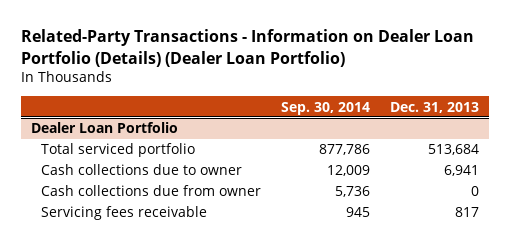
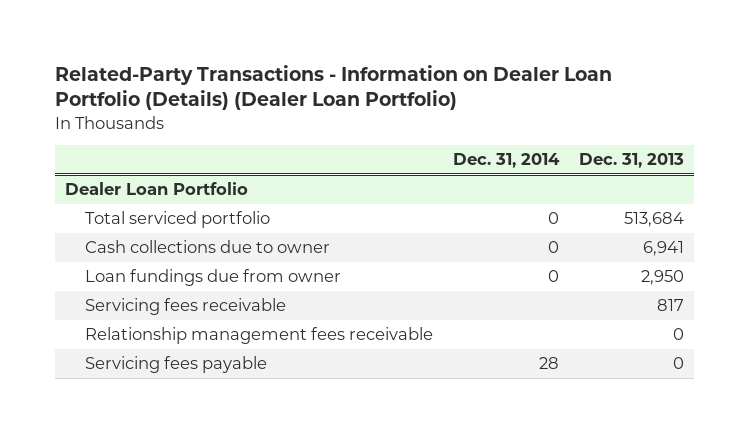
- | Sep. 30, 2014 | Dec. 31, 2013
+ | Dec. 31, 2014 | Dec. 31, 2013
@ Dealer Loan Portfolio
- Cash collections due from owner | 5,736 | 0
+ Loan fundings due from owner | 0 | 2,950
+ Relationship management fees receivable | | 0
+ Servicing fees payable | 28 | 0

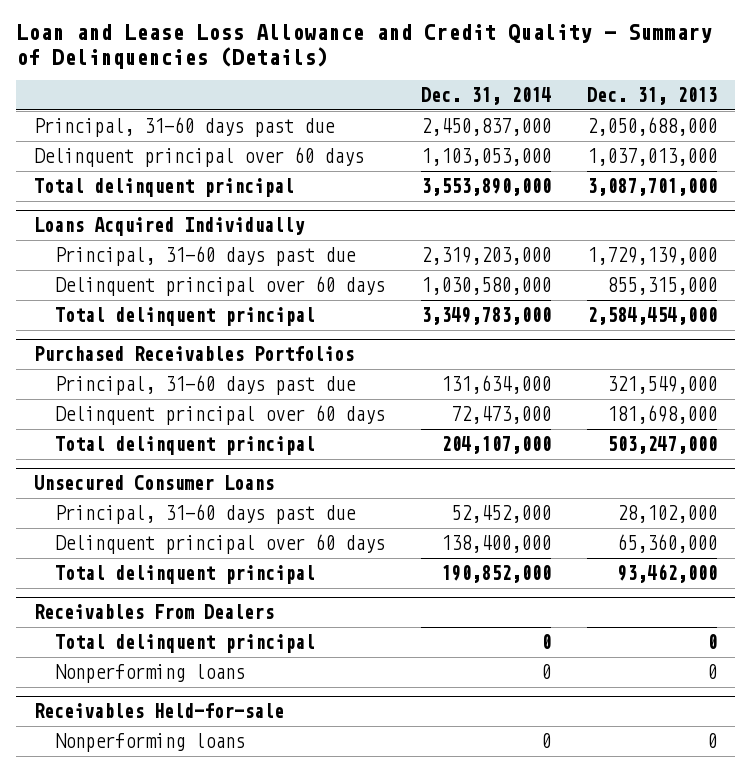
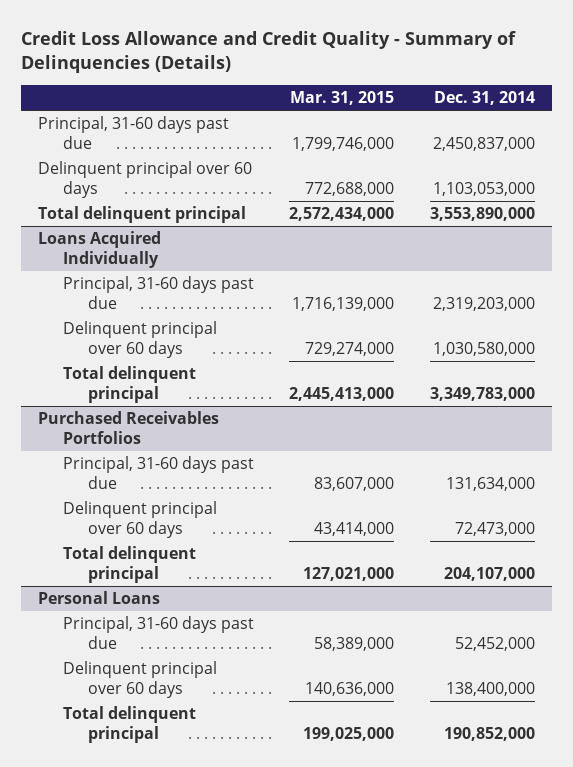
- Loan and Lease Loss Allowance and Credit Quality - Summary of Delinquencies (Details)
+ Credit Loss Allowance and Credit Quality - Summary of Delinquencies (Details)
- | Dec. 31, 2014 | Dec. 31, 2013
+ | Mar. 31, 2015 | Dec. 31, 2014
- Unsecured Consumer Loans
+ Personal Loans
- Receivables From Dealers
- Total delinquent principal | 0 | 0
- Nonperforming loans | 0 | 0
- Receivables Held-for-sale
- Nonperforming loans | 0 | 0

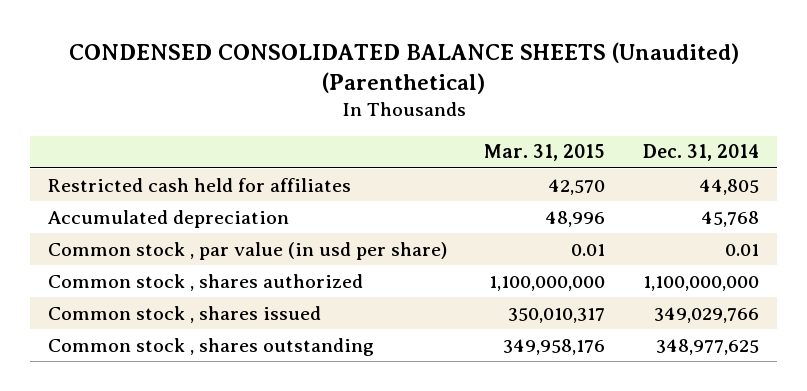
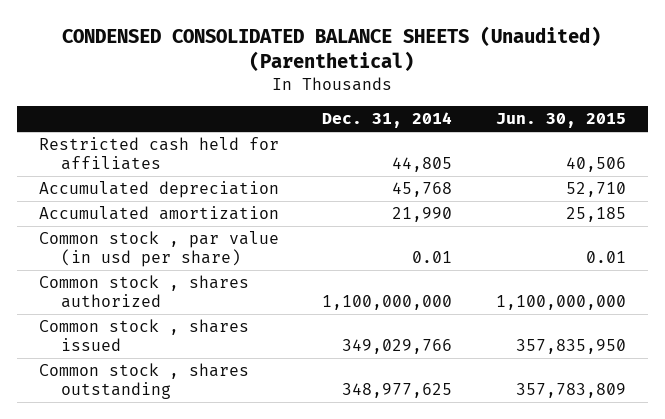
- | Mar. 31, 2015 | Dec. 31, 2014
+ | Dec. 31, 2014 | Jun. 30, 2015
+ Accumulated amortization | 21,990 | 25,185

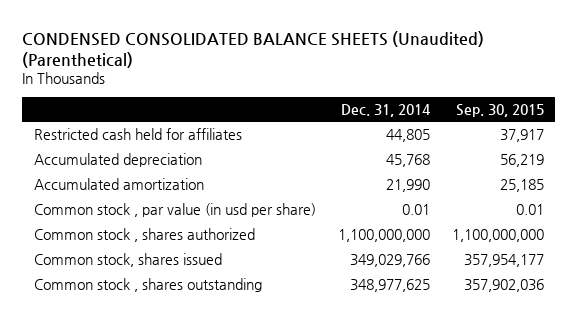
- | Dec. 31, 2014 | Jun. 30, 2015
+ | Dec. 31, 2014 | Sep. 30, 2015
- Common stock , shares issued | 349,029,766 | 357,835,950
+ Common stock, shares issued | 349,029,766 | 357,954,177

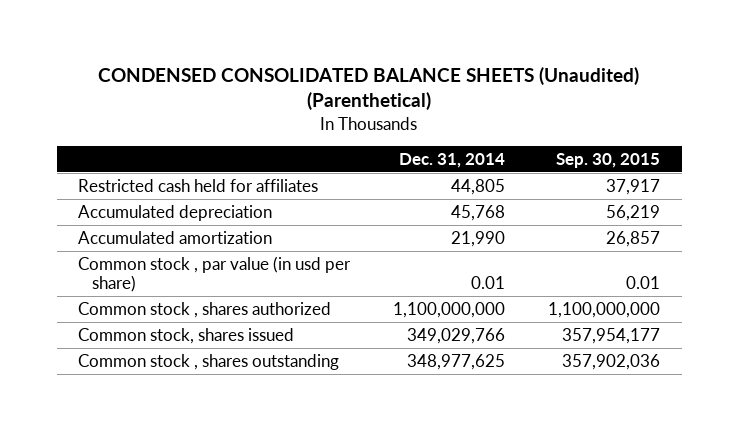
- Accumulated amortization | 21,990 | 25,185
+ Accumulated amortization | 21,990 | 26,857

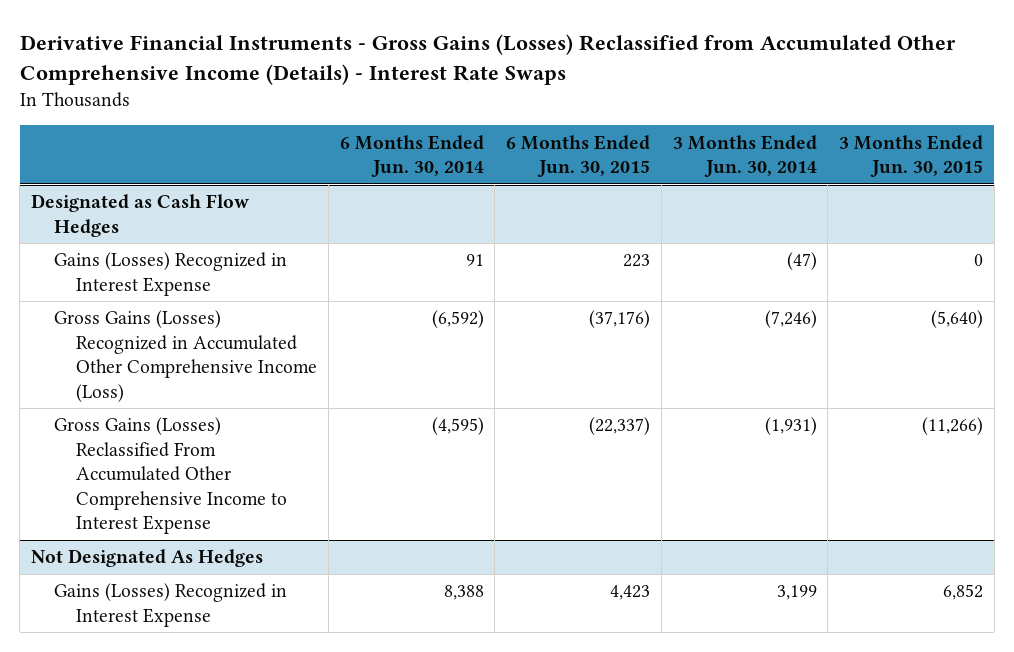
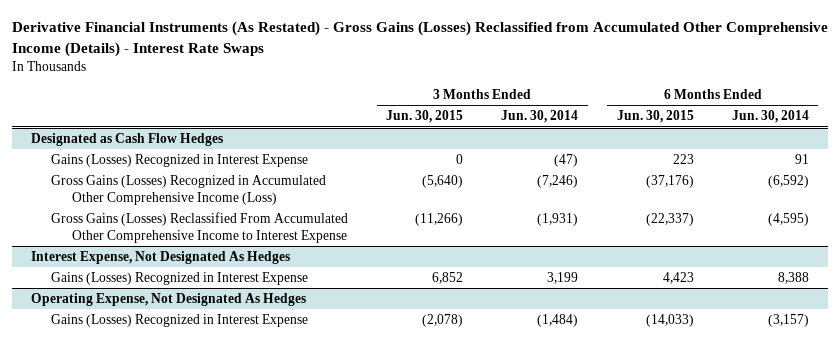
- Derivative Financial Instruments - Gross Gains (Losses) Reclassified from Accumulated Other Comprehensive Income (Details) - Interest Rate Swaps
+ Derivative Financial Instruments (As Restated) - Gross Gains (Losses) Reclassified from Accumulated Other Comprehensive Income (Details) - Interest Rate Swaps
- | 6 Months Ended Jun. 30, 2014 | 6 Months Ended Jun. 30, 2015 | 3 Months Ended Jun. 30, 2014 | 3 Months Ended Jun. 30, 2015
+ | 3 Months Ended Jun. 30, 2015 | 3 Months Ended Jun. 30, 2014 | 6 Months Ended Jun. 30, 2015 | 6 Months Ended Jun. 30, 2014
- Not Designated As Hedges
+ Interest Expense, Not Designated As Hedges
+ Operating Expense, Not Designated As Hedges
+ Gains (Losses) Recognized in Interest Expense | (2,078) | (1,484) | (14,033) | (3,157)

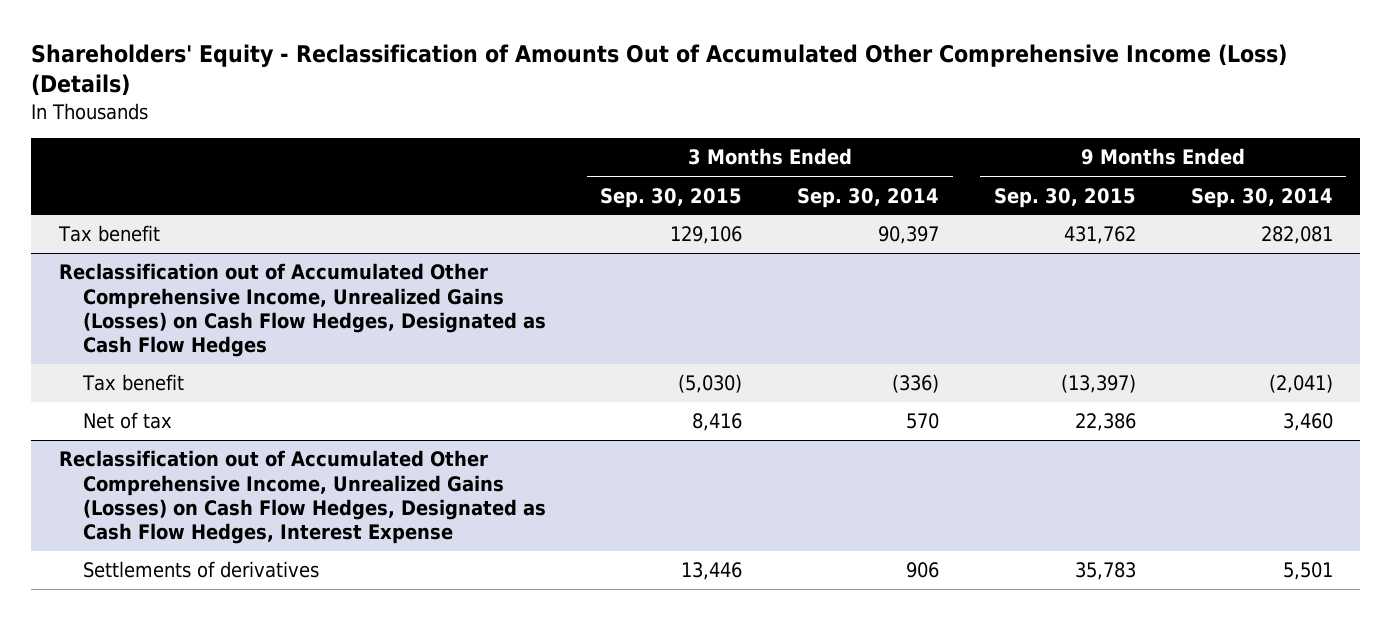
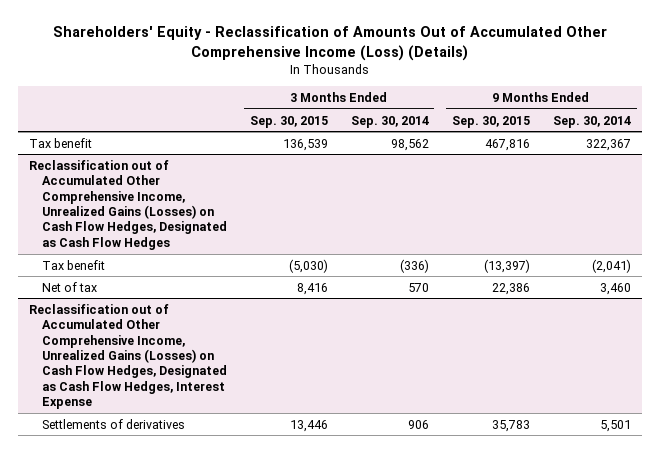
- Tax benefit | 129,106 | 90,397 | 431,762 | 282,081
+ Tax benefit | 136,539 | 98,562 | 467,816 | 322,367

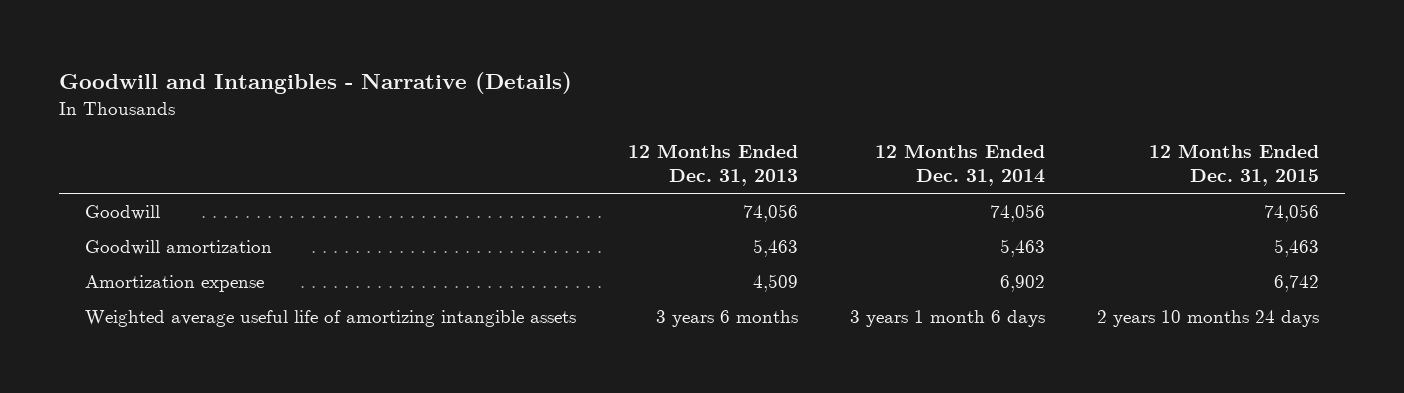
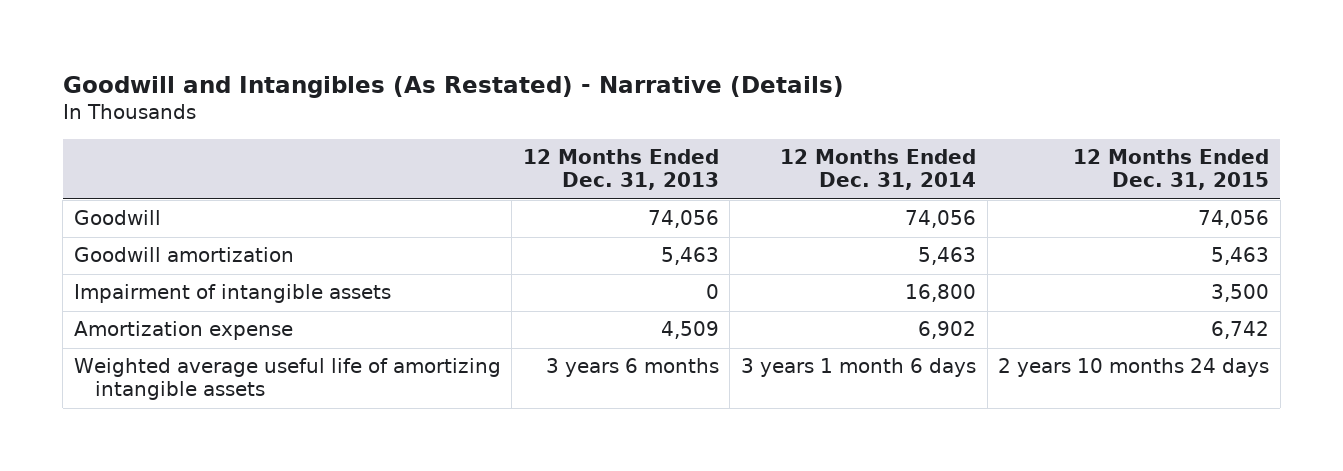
- Goodwill and Intangibles - Narrative (Details)
+ Goodwill and Intangibles (As Restated) - Narrative (Details)
+ Impairment of intangible assets | 0 | 16,800 | 3,500

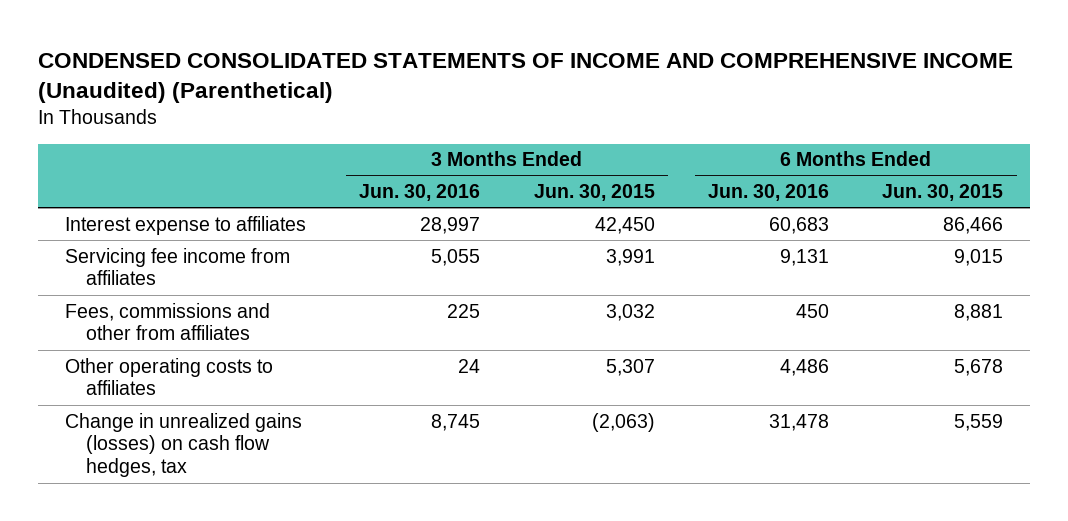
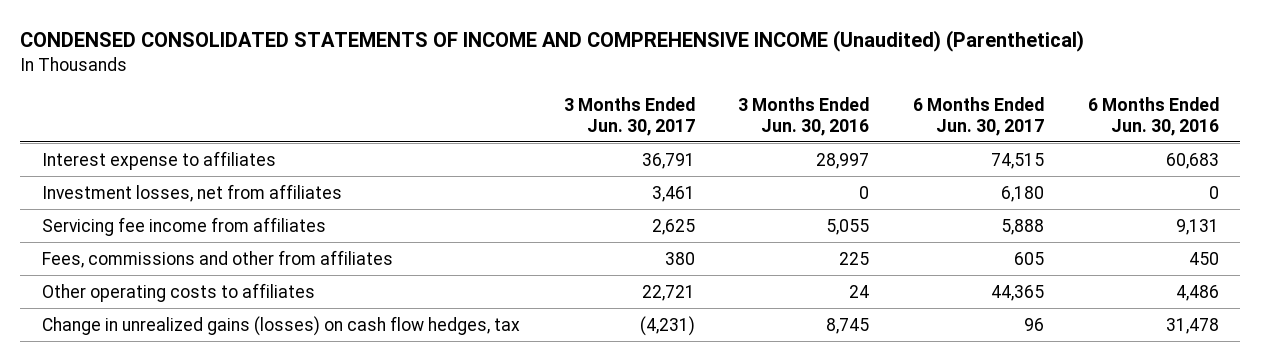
- | 3 Months Ended Jun. 30, 2016 | 3 Months Ended Jun. 30, 2015 | 6 Months Ended Jun. 30, 2016 | 6 Months Ended Jun. 30, 2015
+ | 3 Months Ended Jun. 30, 2017 | 3 Months Ended Jun. 30, 2016 | 6 Months Ended Jun. 30, 2017 | 6 Months Ended Jun. 30, 2016
+ Investment losses, net from affiliates | 3,461 | 0 | 6,180 | 0

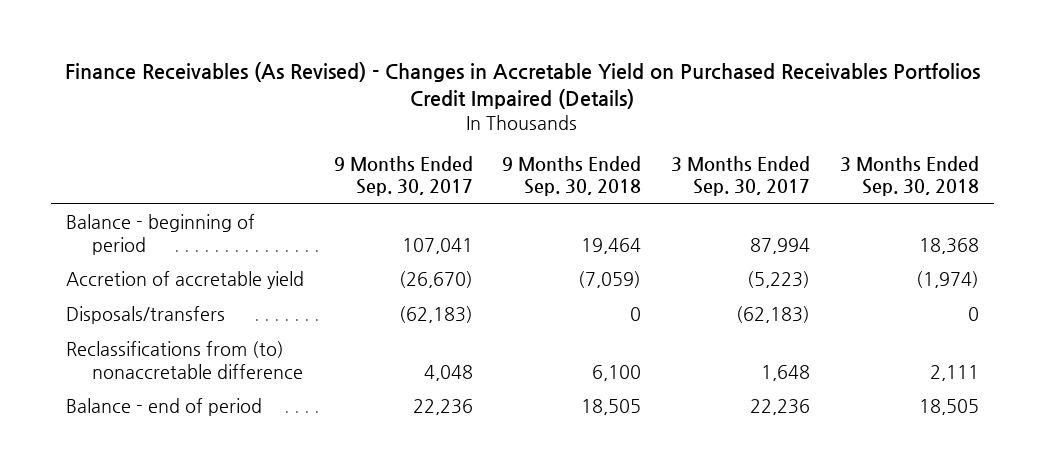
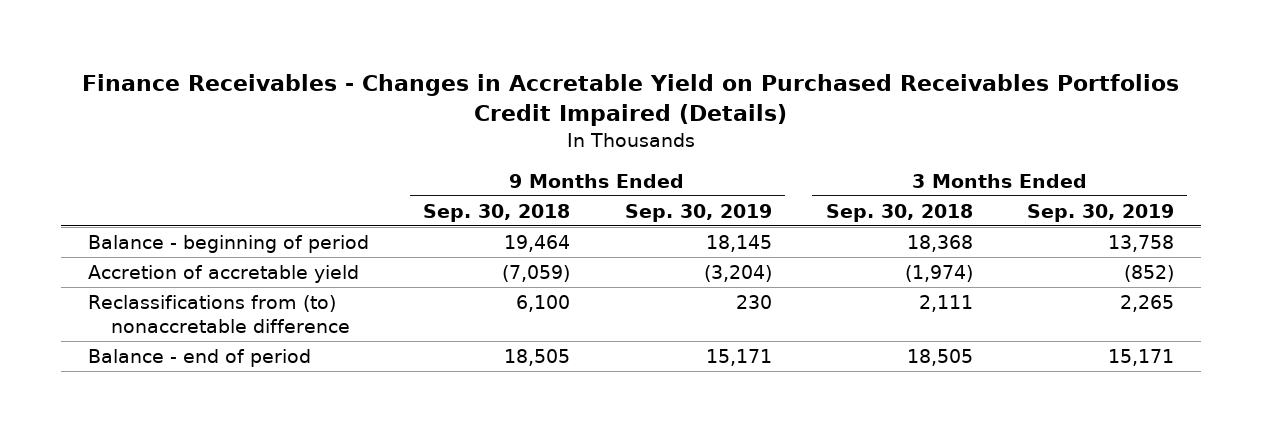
- Finance Receivables (As Revised) - Changes in Accretable Yield on Purchased Receivables Portfolios Credit Impaired (Details)
+ Finance Receivables - Changes in Accretable Yield on Purchased Receivables Portfolios Credit Impaired (Details)
- | 9 Months Ended Sep. 30, 2017 | 9 Months Ended Sep. 30, 2018 | 3 Months Ended Sep. 30, 2017 | 3 Months Ended Sep. 30, 2018
+ | 9 Months Ended Sep. 30, 2018 | 9 Months Ended Sep. 30, 2019 | 3 Months Ended Sep. 30, 2018 | 3 Months Ended Sep. 30, 2019
- Disposals/transfers | (62,183) | 0 | (62,183) | 0

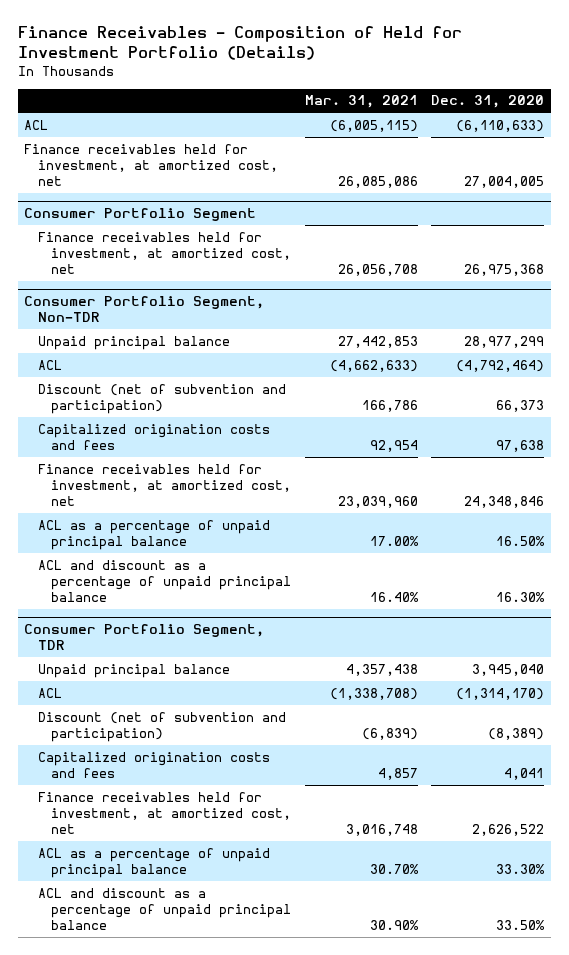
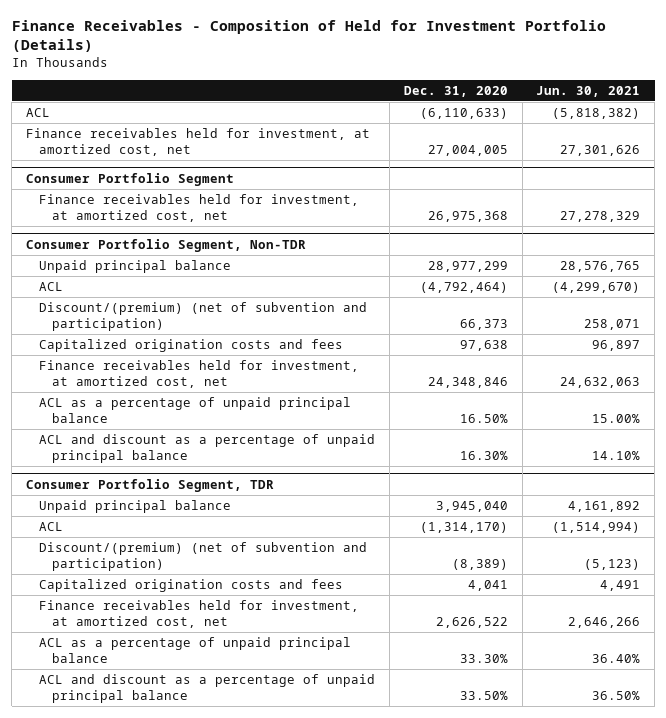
- | Mar. 31, 2021 | Dec. 31, 2020
+ | Dec. 31, 2020 | Jun. 30, 2021
@ Consumer Portfolio Segment, Non-TDR
- Discount (net of subvention and participation) | 166,786 | 66,373
+ Discount/(premium) (net of subvention and participation) | 66,373 | 258,071
@ Consumer Portfolio Segment, TDR
- Discount (net of subvention and participation) | (6,839) | (8,389)
+ Discount/(premium) (net of subvention and participation) | (8,389) | (5,123)

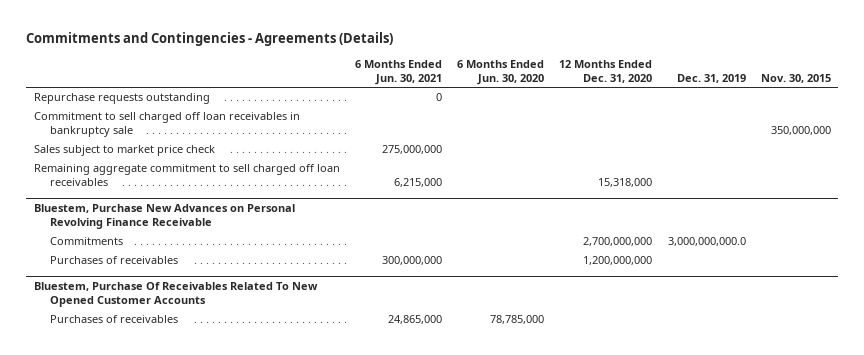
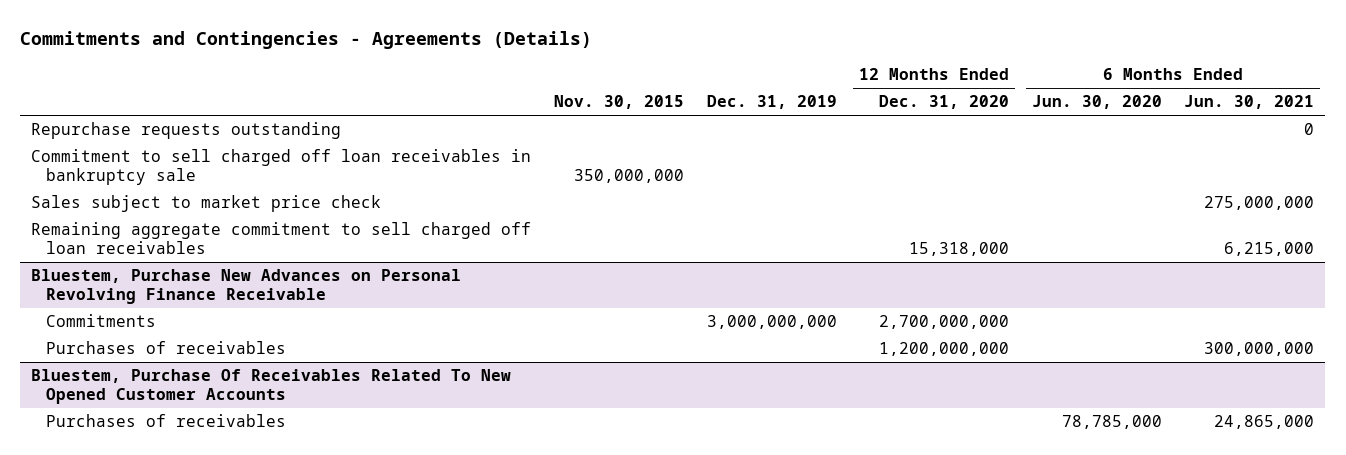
- | 6 Months Ended Jun. 30, 2021 | 6 Months Ended Jun. 30, 2020 | 12 Months Ended Dec. 31, 2020 | Dec. 31, 2019 | Nov. 30, 2015
+ | Nov. 30, 2015 | Dec. 31, 2019 | 12 Months Ended Dec. 31, 2020 | 6 Months Ended Jun. 30, 2020 | 6 Months Ended Jun. 30, 2021
@ Bluestem, Purchase New Advances on Personal Revolving Finance Receivable
- Commitments | | | 2,700,000,000 | 3,000,000,000.0 |
+ Commitments | | 3,000,000,000 | 2,700,000,000 | |

